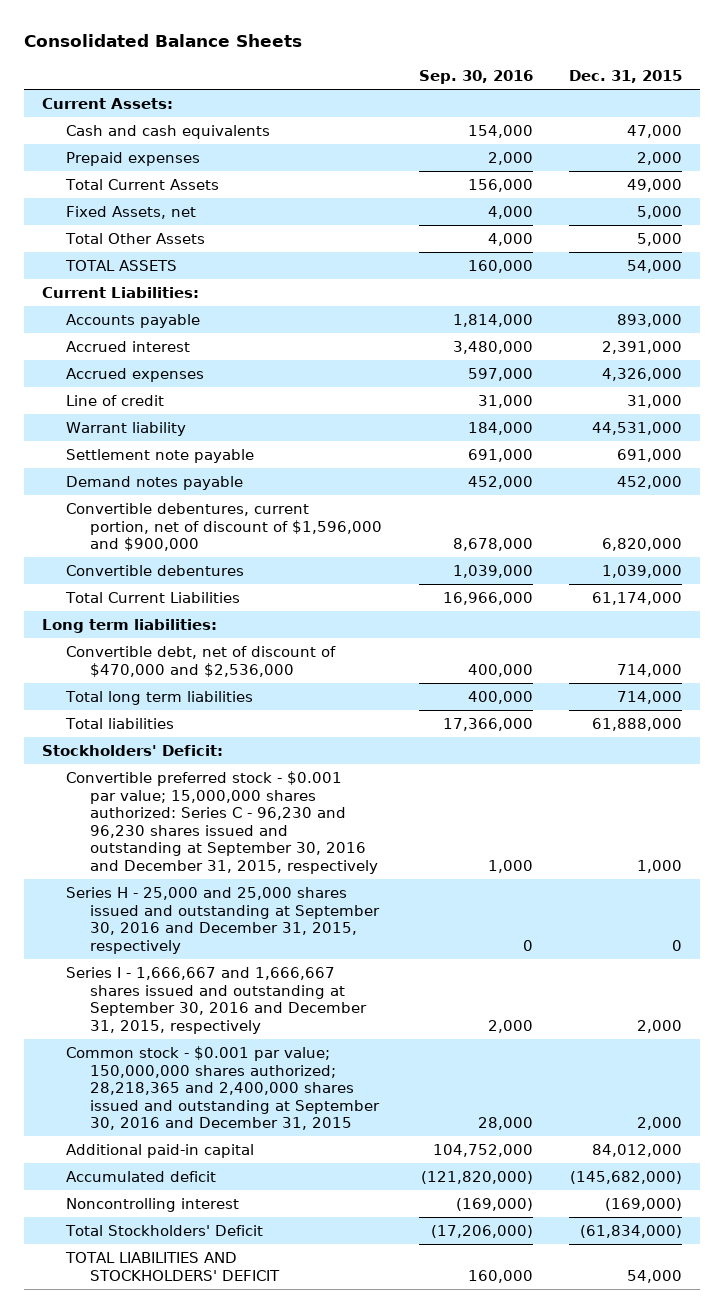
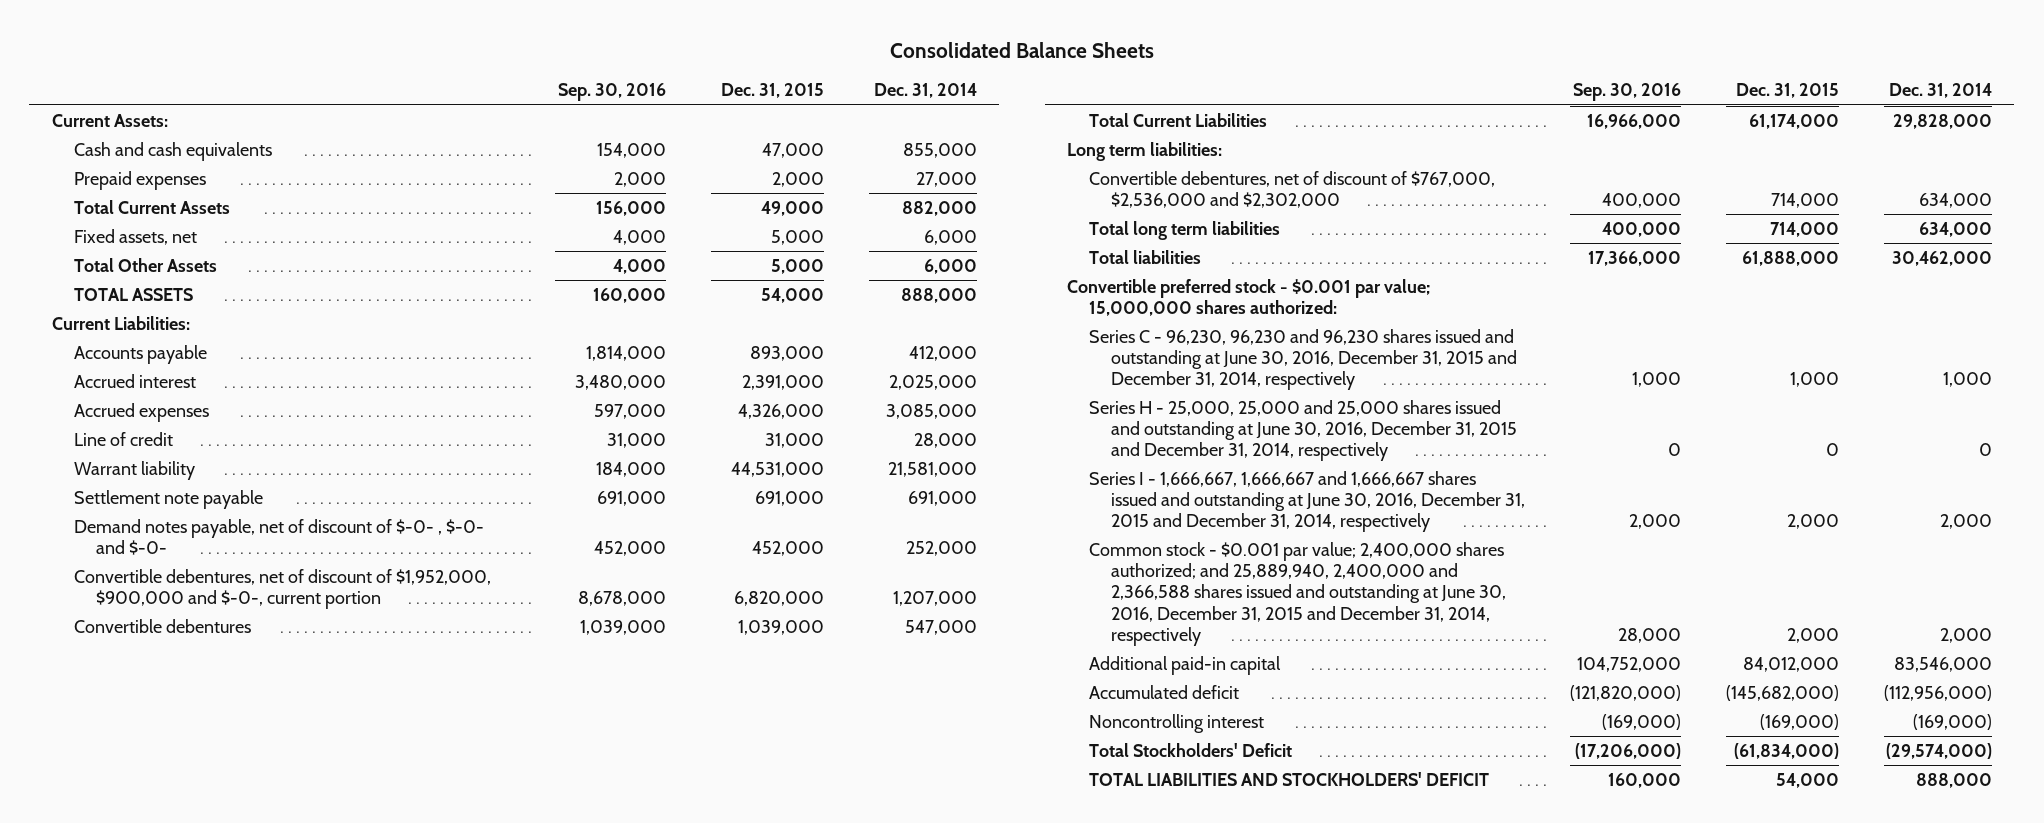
- | Sep. 30, 2016 | Dec. 31, 2015
+ | Sep. 30, 2016 | Dec. 31, 2015 | Dec. 31, 2014
- Fixed Assets, net | 4,000 | 5,000
+ Fixed assets, net | 4,000 | 5,000 | 6,000
- Demand notes payable | 452,000 | 452,000
- Convertible debentures, current portion, net of discount of $1,596,000 and $900,000 | 8,678,000 | 6,820,000
+ Demand notes payable, net of discount of $-0- , $-0- and $-0- | 452,000 | 452,000 | 252,000
+ Convertible debentures, net of discount of $1,952,000, $900,000 and $-0-, current portion | 8,678,000 | 6,820,000 | 1,207,000
- Convertible debt, net of discount of $470,000 and $2,536,000 | 400,000 | 714,000
+ Convertible debentures, net of discount of $767,000, $2,536,000 and $2,302,000 | 400,000 | 714,000 | 634,000
- Stockholders' Deficit:
- Convertible preferred stock - $0.001 par value; 15,000,000 shares authorized: Series C - 96,230 and 96,230 shares issued and outstanding at September 30, 2016 and December 31, 2015, respectively | 1,000 | 1,000
- Series H - 25,000 and 25,000 shares issued and outstanding at September 30, 2016 and December 31, 2015, respectively | 0 | 0
- Series I - 1,666,667 and 1,666,667 shares issued and outstanding at September 30, 2016 and December 31, 2015, respectively | 2,000 | 2,000
- Common stock - $0.001 par value; 150,000,000 shares authorized; 28,218,365 and 2,400,000 shares issued and outstanding at September 30, 2016 and December 31, 2015 | 28,000 | 2,000
+ Convertible preferred stock - $0.001 par value; 15,000,000 shares authorized:
+ Series C - 96,230, 96,230 and 96,230 shares issued and outstanding at June 30, 2016, December 31, 2015 and December 31, 2014, respectively | 1,000 | 1,000 | 1,000
+ Series H - 25,000, 25,000 and 25,000 shares issued and outstanding at June 30, 2016, December 31, 2015 and December 31, 2014, respectively | 0 | 0 | 0
+ Series I - 1,666,667, 1,666,667 and 1,666,667 shares issued and outstanding at June 30, 2016, December 31, 2015 and December 31, 2014, respectively | 2,000 | 2,000 | 2,000
+ Common stock - $0.001 par value; 2,400,000 shares authorized; and 25,889,940, 2,400,000 and 2,366,588 shares issued and outstanding at June 30, 2016, December 31, 2015 and December 31, 2014, respectively | 28,000 | 2,000 | 2,000

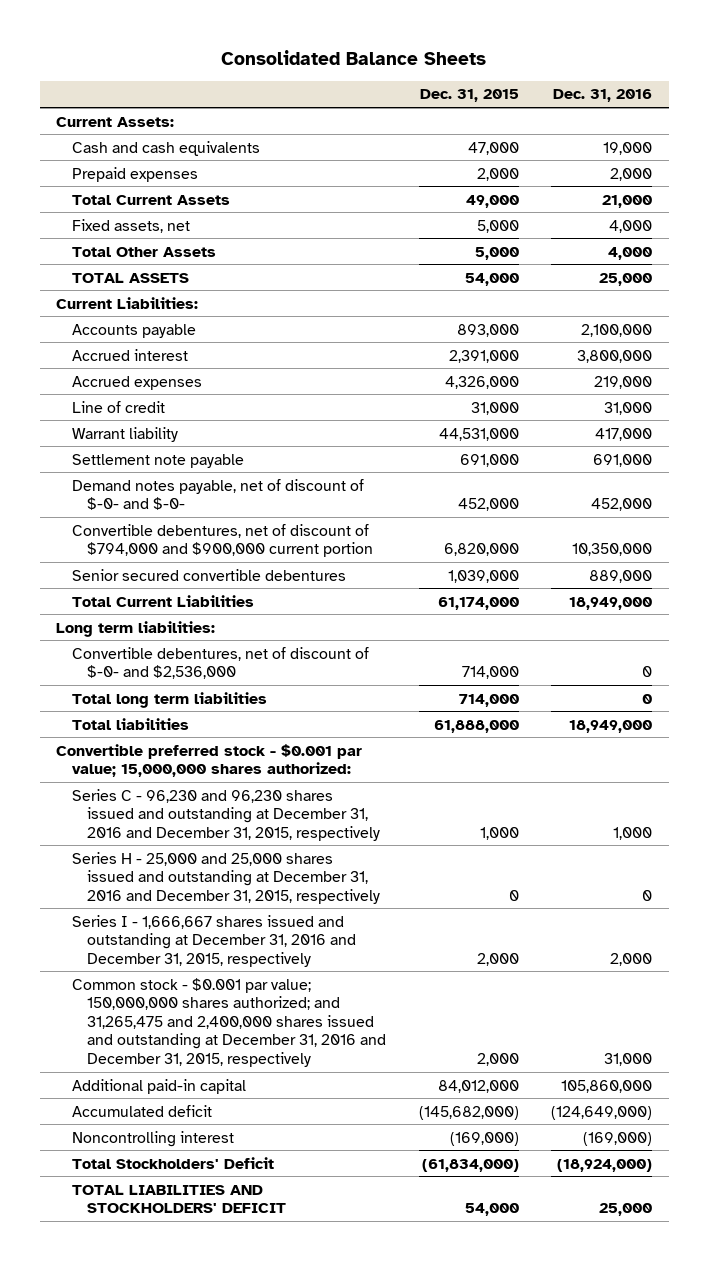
- | Sep. 30, 2016 | Dec. 31, 2015 | Dec. 31, 2014
+ | Dec. 31, 2015 | Dec. 31, 2016
- Demand notes payable, net of discount of $-0- , $-0- and $-0- | 452,000 | 452,000 | 252,000
- Convertible debentures, net of discount of $1,952,000, $900,000 and $-0-, current portion | 8,678,000 | 6,820,000 | 1,207,000
- Convertible debentures | 1,039,000 | 1,039,000 | 547,000
+ Demand notes payable, net of discount of $-0- and $-0- | 452,000 | 452,000
+ Convertible debentures, net of discount of $794,000 and $900,000 current portion | 6,820,000 | 10,350,000
+ Senior secured convertible debentures | 1,039,000 | 889,000
- Convertible debentures, net of discount of $767,000, $2,536,000 and $2,302,000 | 400,000 | 714,000 | 634,000
+ Convertible debentures, net of discount of $-0- and $2,536,000 | 714,000 | 0
- Series C - 96,230, 96,230 and 96,230 shares issued and outstanding at June 30, 2016, December 31, 2015 and December 31, 2014, respectively | 1,000 | 1,000 | 1,000
- Series H - 25,000, 25,000 and 25,000 shares issued and outstanding at June 30, 2016, December 31, 2015 and December 31, 2014, respectively | 0 | 0 | 0
- Series I - 1,666,667, 1,666,667 and 1,666,667 shares issued and outstanding at June 30, 2016, December 31, 2015 and December 31, 2014, respectively | 2,000 | 2,000 | 2,000
- Common stock - $0.001 par value; 2,400,000 shares authorized; and 25,889,940, 2,400,000 and 2,366,588 shares issued and outstanding at June 30, 2016, December 31, 2015 and December 31, 2014, respectively | 28,000 | 2,000 | 2,000
+ Series C - 96,230 and 96,230 shares issued and outstanding at December 31, 2016 and December 31, 2015, respectively | 1,000 | 1,000
+ Series H - 25,000 and 25,000 shares issued and outstanding at December 31, 2016 and December 31, 2015, respectively | 0 | 0
+ Series I - 1,666,667 shares issued and outstanding at December 31, 2016 and December 31, 2015, respectively | 2,000 | 2,000
+ Common stock - $0.001 par value; 150,000,000 shares authorized; and 31,265,475 and 2,400,000 shares issued and outstanding at December 31, 2016 and December 31, 2015, respectively | 2,000 | 31,000

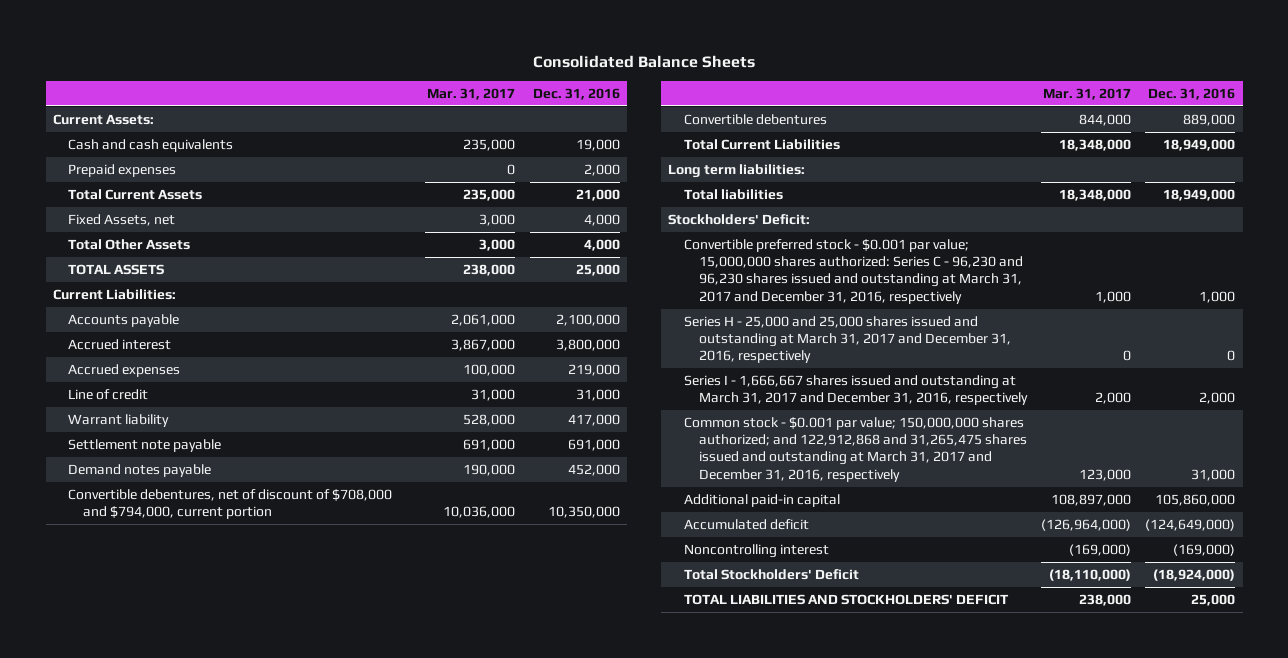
- | Dec. 31, 2015 | Dec. 31, 2016
+ | Mar. 31, 2017 | Dec. 31, 2016
- Fixed assets, net | 5,000 | 4,000
+ Fixed Assets, net | 3,000 | 4,000
- Demand notes payable, net of discount of $-0- and $-0- | 452,000 | 452,000
- Convertible debentures, net of discount of $794,000 and $900,000 current portion | 6,820,000 | 10,350,000
- Senior secured convertible debentures | 1,039,000 | 889,000
+ Demand notes payable | 190,000 | 452,000
+ Convertible debentures, net of discount of $708,000 and $794,000, current portion | 10,036,000 | 10,350,000
+ Convertible debentures | 844,000 | 889,000
- Convertible debentures, net of discount of $-0- and $2,536,000 | 714,000 | 0
- Total long term liabilities | 714,000 | 0
- Convertible preferred stock - $0.001 par value; 15,000,000 shares authorized:
- Series C - 96,230 and 96,230 shares issued and outstanding at December 31, 2016 and December 31, 2015, respectively | 1,000 | 1,000
- Series H - 25,000 and 25,000 shares issued and outstanding at December 31, 2016 and December 31, 2015, respectively | 0 | 0
- Series I - 1,666,667 shares issued and outstanding at December 31, 2016 and December 31, 2015, respectively | 2,000 | 2,000
- Common stock - $0.001 par value; 150,000,000 shares authorized; and 31,265,475 and 2,400,000 shares issued and outstanding at December 31, 2016 and December 31, 2015, respectively | 2,000 | 31,000
+ Stockholders' Deficit:
+ Convertible preferred stock - $0.001 par value; 15,000,000 shares authorized: Series C - 96,230 and 96,230 shares issued and outstanding at March 31, 2017 and December 31, 2016, respectively | 1,000 | 1,000
+ Series H - 25,000 and 25,000 shares issued and outstanding at March 31, 2017 and December 31, 2016, respectively | 0 | 0
+ Series I - 1,666,667 shares issued and outstanding at March 31, 2017 and December 31, 2016, respectively | 2,000 | 2,000
+ Common stock - $0.001 par value; 150,000,000 shares authorized; and 122,912,868 and 31,265,475 shares issued and outstanding at March 31, 2017 and December 31, 2016, respectively | 123,000 | 31,000

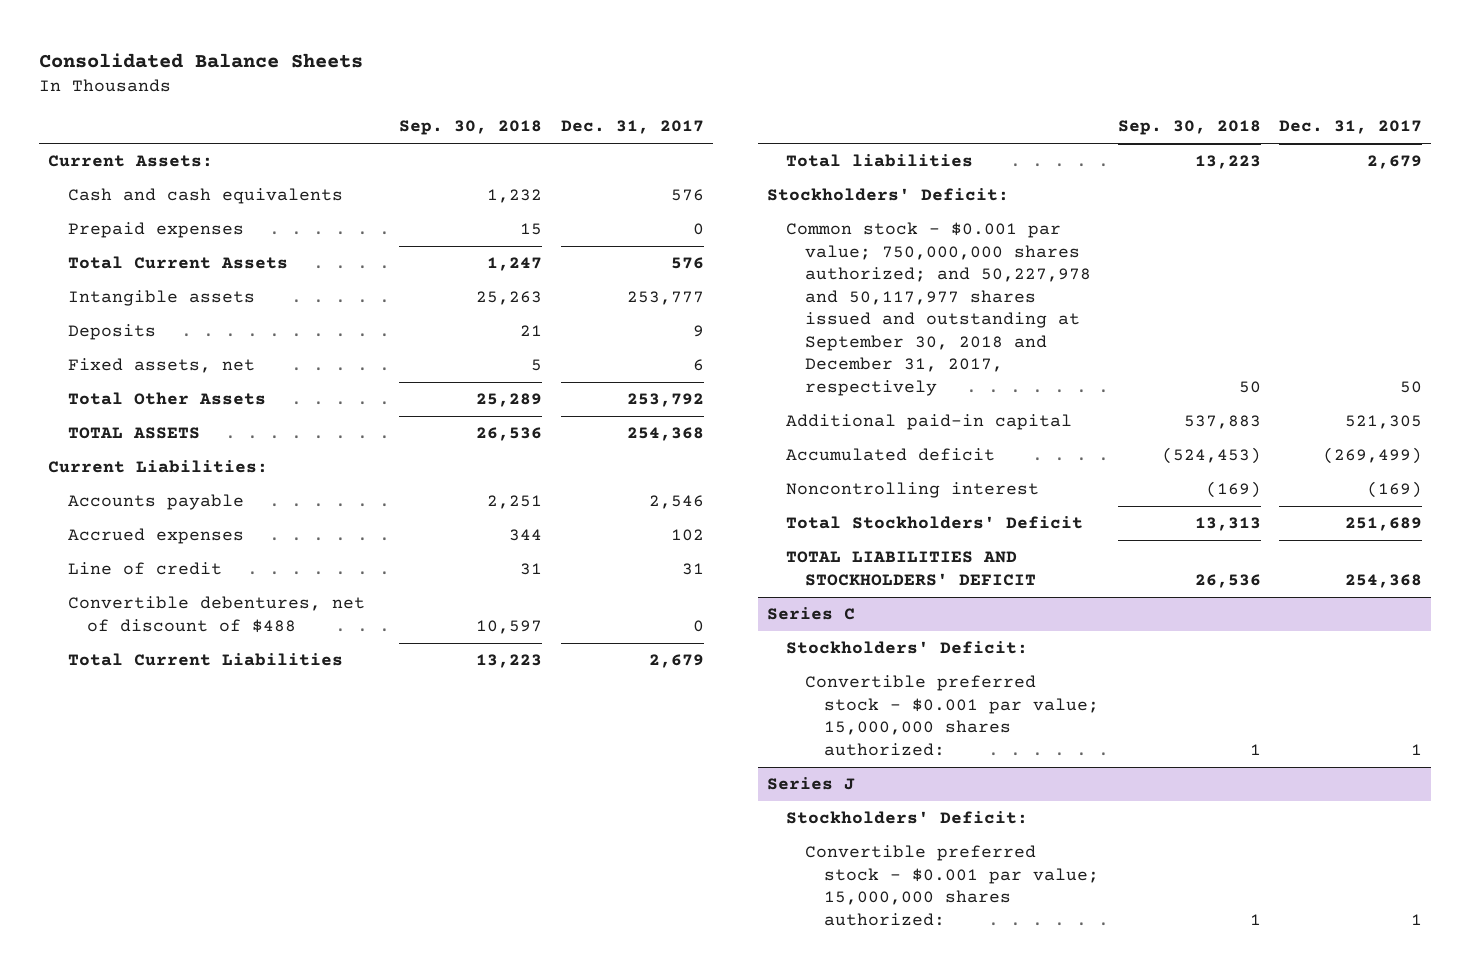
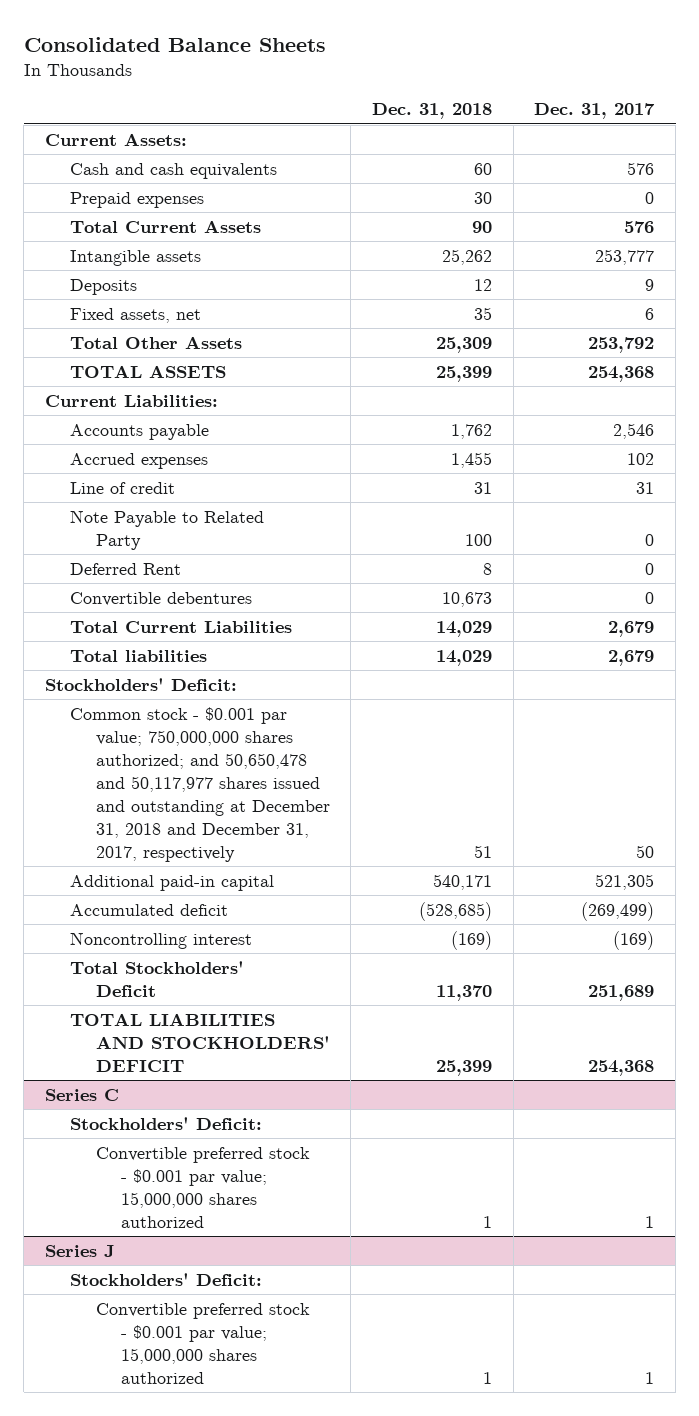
- | Sep. 30, 2018 | Dec. 31, 2017
+ | Dec. 31, 2018 | Dec. 31, 2017
- Convertible debentures, net of discount of $488 | 10,597 | 0
+ Note Payable to Related Party | 100 | 0
+ Deferred Rent | 8 | 0
+ Convertible debentures | 10,673 | 0
- Common stock - $0.001 par value; 750,000,000 shares authorized; and 50,227,978 and 50,117,977 shares issued and outstanding at September 30, 2018 and December 31, 2017, respectively | 50 | 50
+ Common stock - $0.001 par value; 750,000,000 shares authorized; and 50,650,478 and 50,117,977 shares issued and outstanding at December 31, 2018 and December 31, 2017, respectively | 51 | 50
@ Series C
- Convertible preferred stock - $0.001 par value; 15,000,000 shares authorized: | 1 | 1
+ Convertible preferred stock - $0.001 par value; 15,000,000 shares authorized | 1 | 1
@ Series J
- Convertible preferred stock - $0.001 par value; 15,000,000 shares authorized: | 1 | 1
+ Convertible preferred stock - $0.001 par value; 15,000,000 shares authorized | 1 | 1

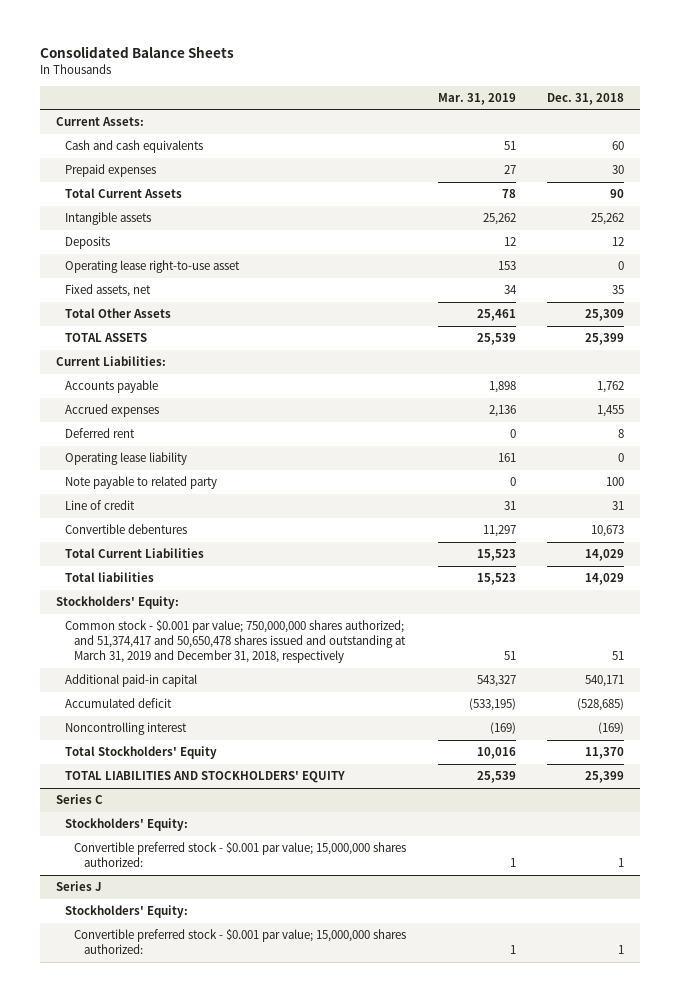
- | Dec. 31, 2018 | Dec. 31, 2017
+ | Mar. 31, 2019 | Dec. 31, 2018
+ Operating lease right-to-use asset | 153 | 0
+ Deferred rent | 0 | 8
+ Operating lease liability | 161 | 0
+ Note payable to related party | 0 | 100
- Note Payable to Related Party | 100 | 0
- Deferred Rent | 8 | 0
- Stockholders' Deficit:
- Common stock - $0.001 par value; 750,000,000 shares authorized; and 50,650,478 and 50,117,977 shares issued and outstanding at December 31, 2018 and December 31, 2017, respectively | 51 | 50
+ Stockholders' Equity:
+ Common stock - $0.001 par value; 750,000,000 shares authorized; and 51,374,417 and 50,650,478 shares issued and outstanding at March 31, 2019 and December 31, 2018, respectively | 51 | 51
- Total Stockholders' Deficit | 11,370 | 251,689
- TOTAL LIABILITIES AND STOCKHOLDERS' DEFICIT | 25,399 | 254,368
+ Total Stockholders' Equity | 10,016 | 11,370
+ TOTAL LIABILITIES AND STOCKHOLDERS' EQUITY | 25,539 | 25,399
@ Series C
- Stockholders' Deficit:
- Convertible preferred stock - $0.001 par value; 15,000,000 shares authorized | 1 | 1
+ Stockholders' Equity:
+ Convertible preferred stock - $0.001 par value; 15,000,000 shares authorized: | 1 | 1
@ Series J
- Stockholders' Deficit:
- Convertible preferred stock - $0.001 par value; 15,000,000 shares authorized | 1 | 1
+ Stockholders' Equity:
+ Convertible preferred stock - $0.001 par value; 15,000,000 shares authorized: | 1 | 1

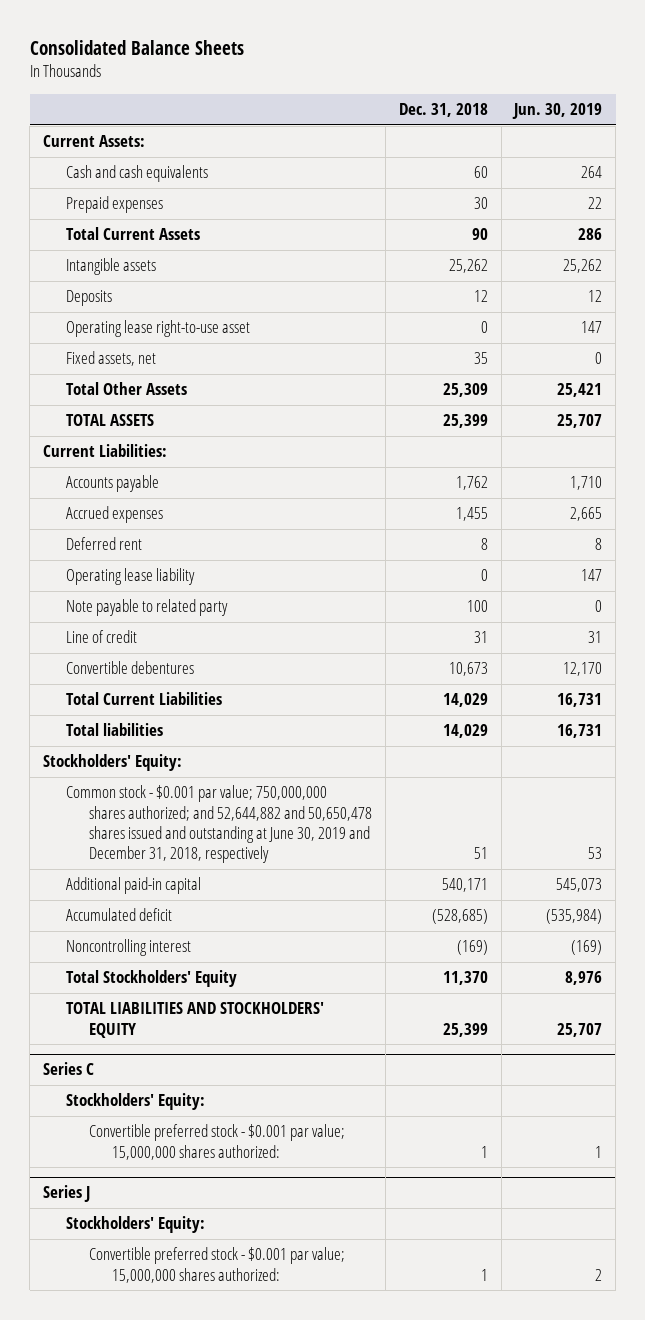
- | Mar. 31, 2019 | Dec. 31, 2018
+ | Dec. 31, 2018 | Jun. 30, 2019
- Common stock - $0.001 par value; 750,000,000 shares authorized; and 51,374,417 and 50,650,478 shares issued and outstanding at March 31, 2019 and December 31, 2018, respectively | 51 | 51
+ Common stock - $0.001 par value; 750,000,000 shares authorized; and 52,644,882 and 50,650,478 shares issued and outstanding at June 30, 2019 and December 31, 2018, respectively | 51 | 53

